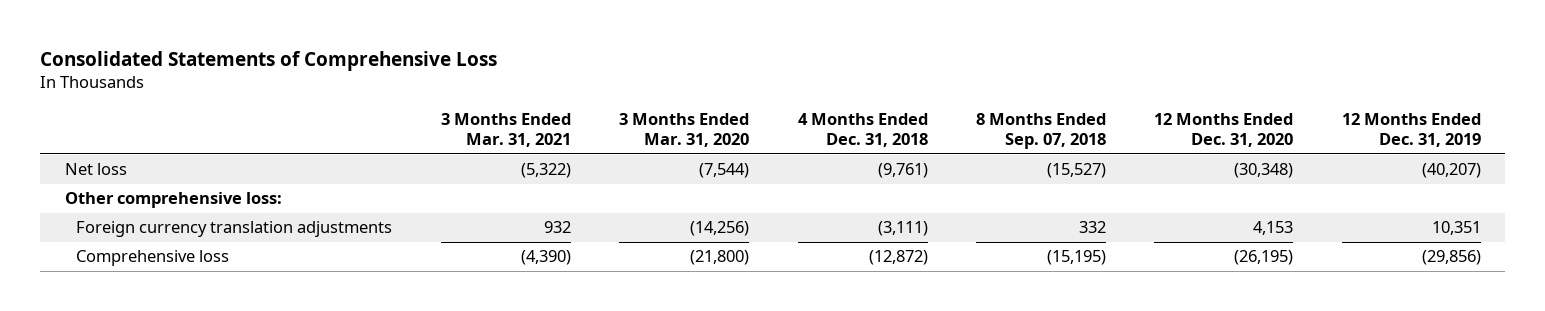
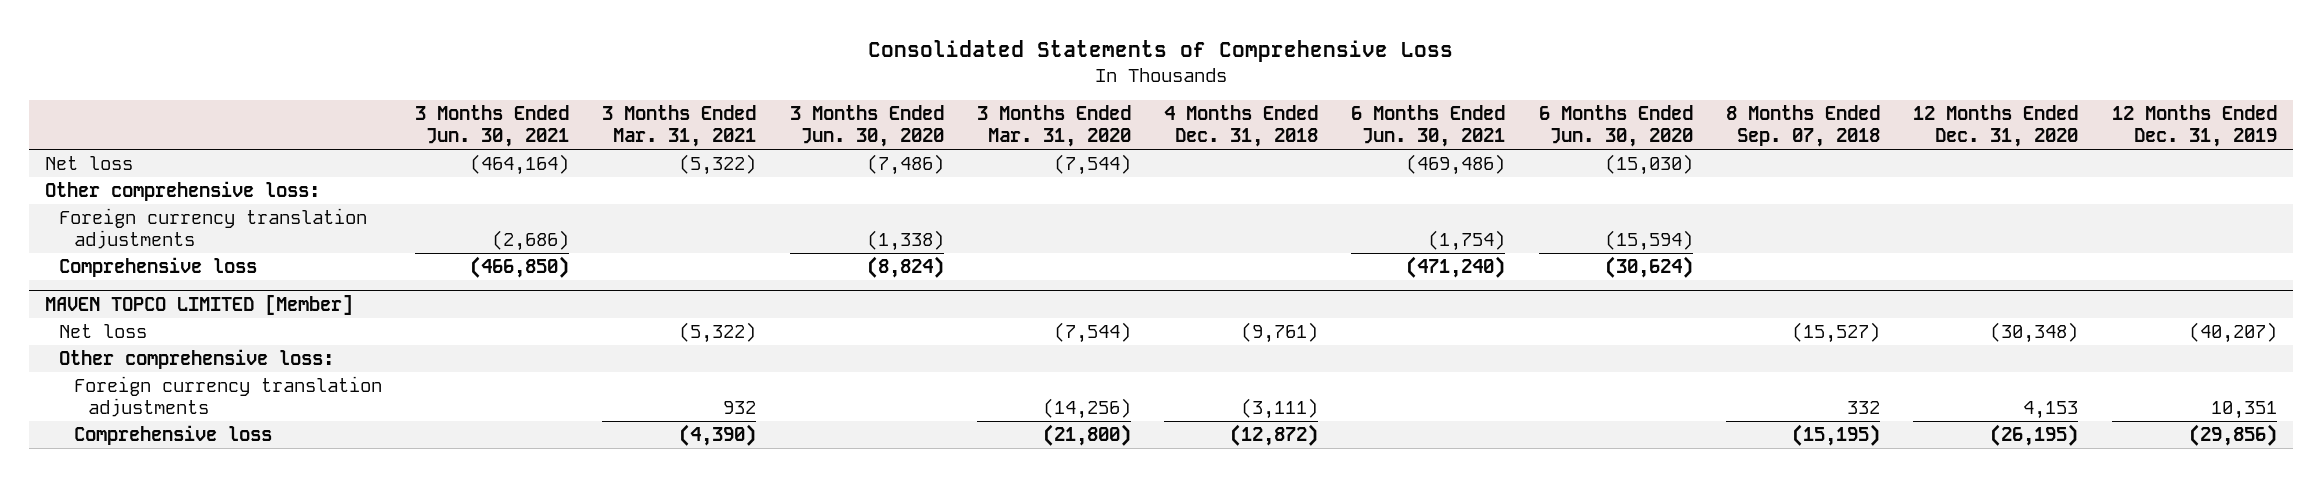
- | 3 Months Ended Mar. 31, 2021 | 3 Months Ended Mar. 31, 2020 | 4 Months Ended Dec. 31, 2018 | 8 Months Ended Sep. 07, 2018 | 12 Months Ended Dec. 31, 2020 | 12 Months Ended Dec. 31, 2019
+ | 3 Months Ended Jun. 30, 2021 | 3 Months Ended Mar. 31, 2021 | 3 Months Ended Jun. 30, 2020 | 3 Months Ended Mar. 31, 2020 | 4 Months Ended Dec. 31, 2018 | 6 Months Ended Jun. 30, 2021 | 6 Months Ended Jun. 30, 2020 | 8 Months Ended Sep. 07, 2018 | 12 Months Ended Dec. 31, 2020 | 12 Months Ended Dec. 31, 2019
+ Net loss | (464,164) | (5,322) | (7,486) | (7,544) | | (469,486) | (15,030) | | |
+ Other comprehensive loss:
+ Foreign currency translation adjustments | (2,686) | | (1,338) | | | (1,754) | (15,594) | | |
+ Comprehensive loss | (466,850) | | (8,824) | | | (471,240) | (30,624) | | |
+ MAVEN TOPCO LIMITED [Member]

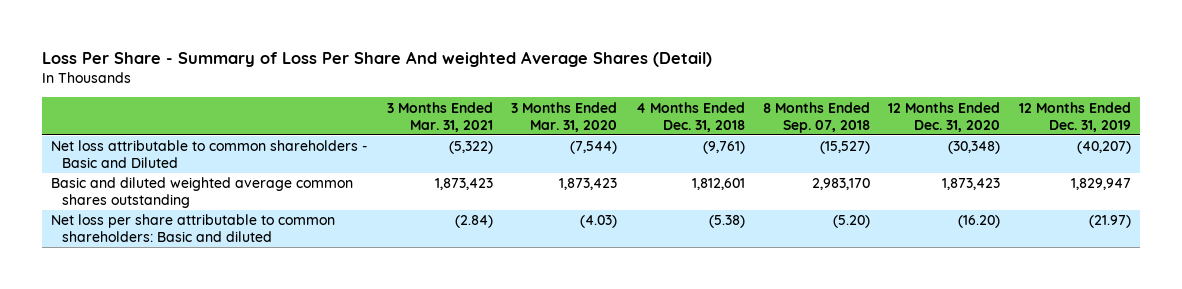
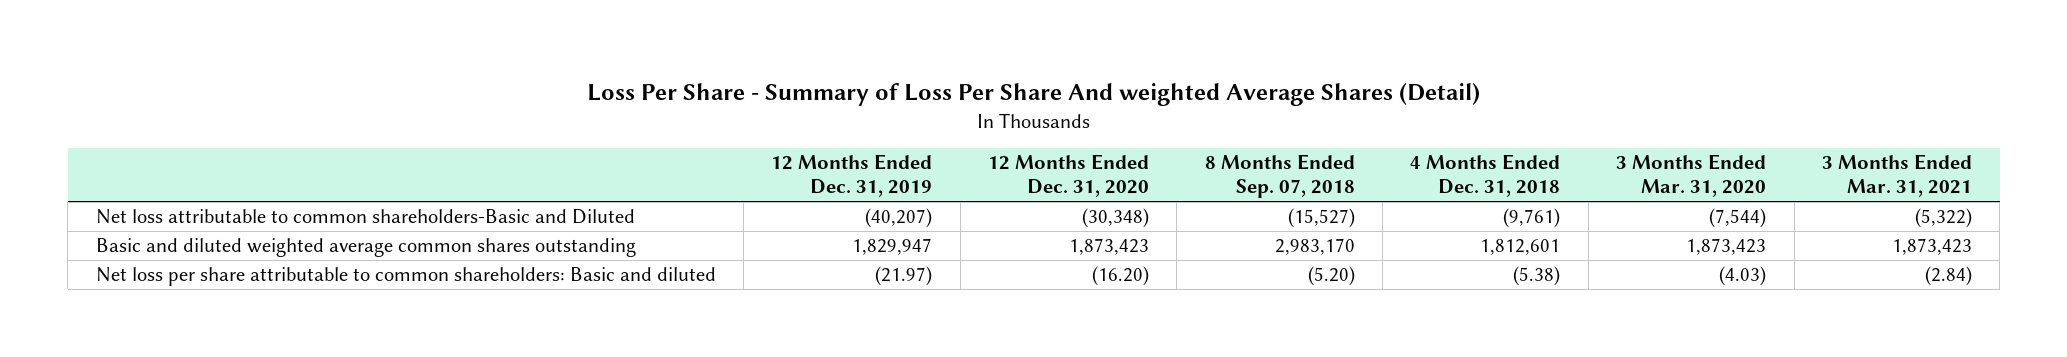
- | 3 Months Ended Mar. 31, 2021 | 3 Months Ended Mar. 31, 2020 | 4 Months Ended Dec. 31, 2018 | 8 Months Ended Sep. 07, 2018 | 12 Months Ended Dec. 31, 2020 | 12 Months Ended Dec. 31, 2019
+ | 12 Months Ended Dec. 31, 2019 | 12 Months Ended Dec. 31, 2020 | 8 Months Ended Sep. 07, 2018 | 4 Months Ended Dec. 31, 2018 | 3 Months Ended Mar. 31, 2020 | 3 Months Ended Mar. 31, 2021
- Net loss attributable to common shareholders - Basic and Diluted | (5,322) | (7,544) | (9,761) | (15,527) | (30,348) | (40,207)
+ Net loss attributable to common shareholders-Basic and Diluted | (40,207) | (30,348) | (15,527) | (9,761) | (7,544) | (5,322)

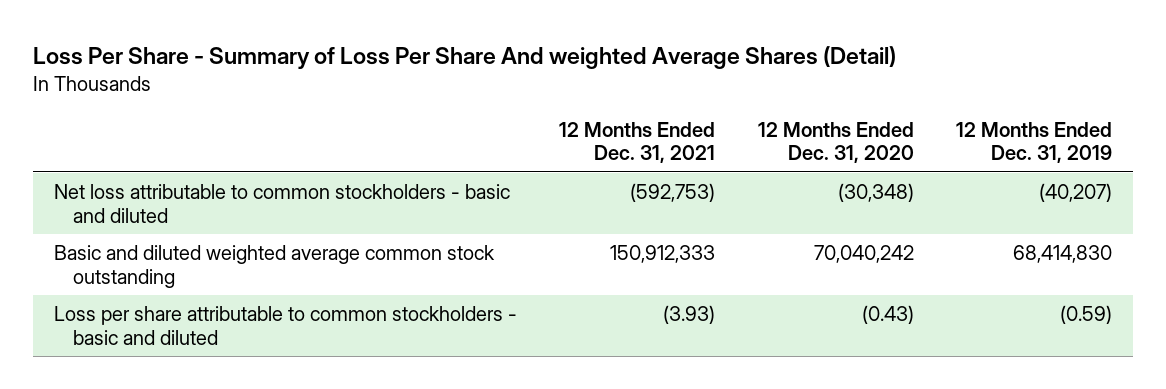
- | 12 Months Ended Dec. 31, 2019 | 12 Months Ended Dec. 31, 2020 | 8 Months Ended Sep. 07, 2018 | 4 Months Ended Dec. 31, 2018 | 3 Months Ended Mar. 31, 2020 | 3 Months Ended Mar. 31, 2021
+ | 12 Months Ended Dec. 31, 2021 | 12 Months Ended Dec. 31, 2020 | 12 Months Ended Dec. 31, 2019
- Net loss attributable to common shareholders-Basic and Diluted | (40,207) | (30,348) | (15,527) | (9,761) | (7,544) | (5,322)
- Basic and diluted weighted average common shares outstanding | 1,829,947 | 1,873,423 | 2,983,170 | 1,812,601 | 1,873,423 | 1,873,423
- Net loss per share attributable to common shareholders: Basic and diluted | (21.97) | (16.20) | (5.20) | (5.38) | (4.03) | (2.84)
+ Net loss attributable to common stockholders - basic and diluted | (592,753) | (30,348) | (40,207)
+ Basic and diluted weighted average common stock outstanding | 150,912,333 | 70,040,242 | 68,414,830
+ Loss per share attributable to common stockholders - basic and diluted | (3.93) | (0.43) | (0.59)

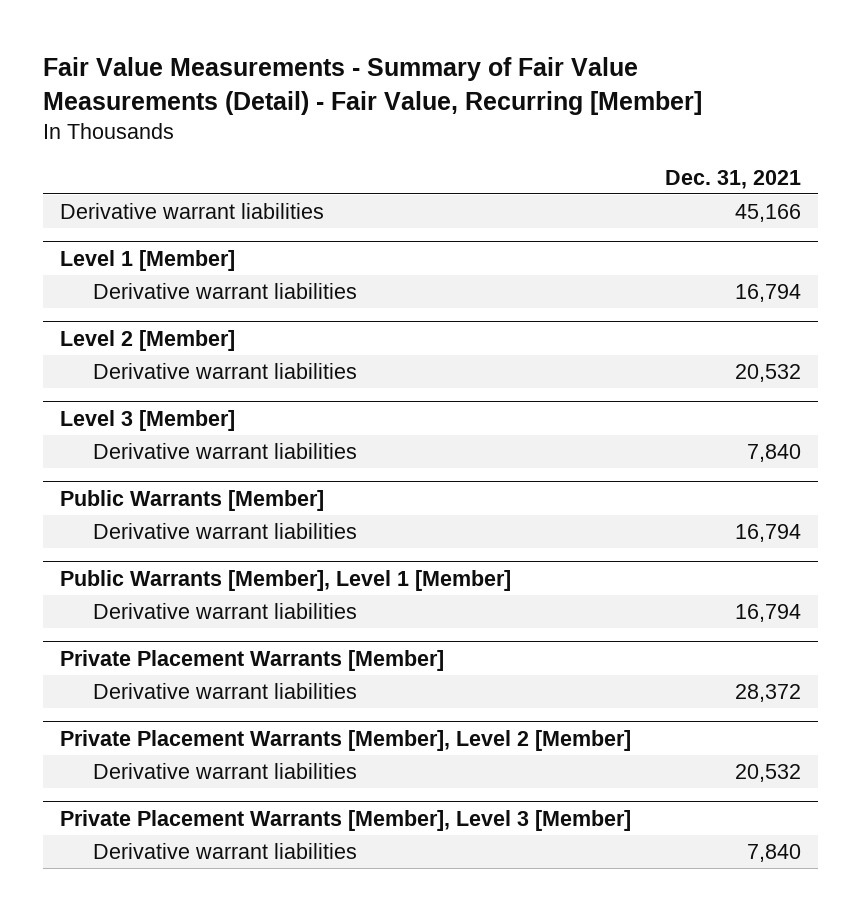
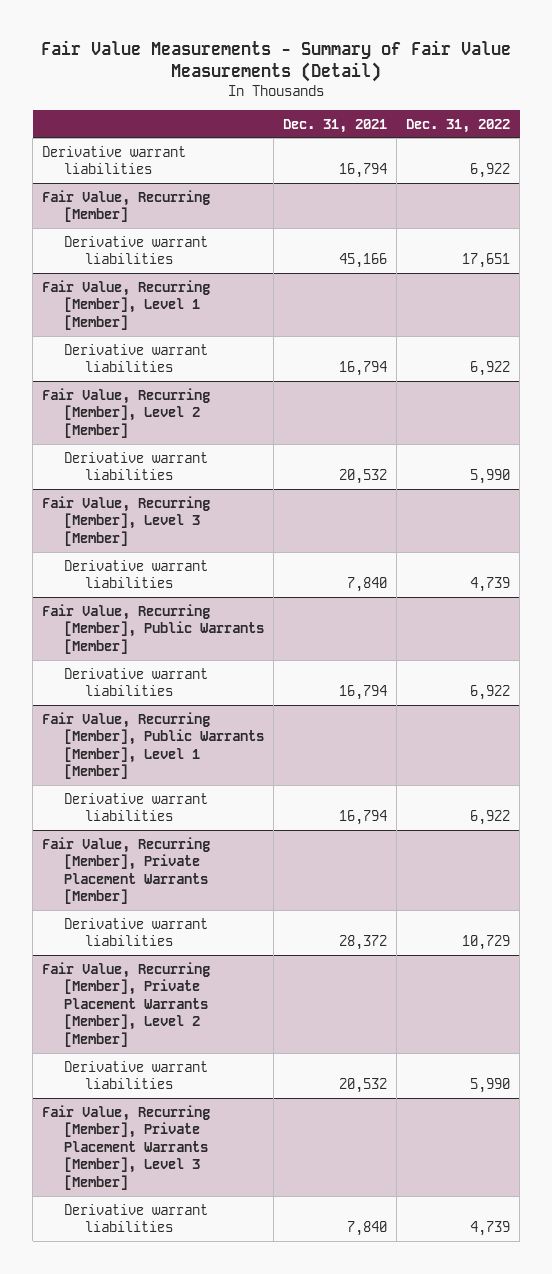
- Fair Value Measurements - Summary of Fair Value Measurements (Detail) - Fair Value, Recurring [Member]
+ Fair Value Measurements - Summary of Fair Value Measurements (Detail)
- | Dec. 31, 2021
+ | Dec. 31, 2021 | Dec. 31, 2022
+ Derivative warrant liabilities | 16,794 | 6,922
+ Fair Value, Recurring [Member]
- Level 1 [Member]
+ Fair Value, Recurring [Member], Level 1 [Member]
- Level 2 [Member]
+ Fair Value, Recurring [Member], Level 2 [Member]
- Level 3 [Member]
+ Fair Value, Recurring [Member], Level 3 [Member]
- Public Warrants [Member]
+ Fair Value, Recurring [Member], Public Warrants [Member]
- Public Warrants [Member], Level 1 [Member]
+ Fair Value, Recurring [Member], Public Warrants [Member], Level 1 [Member]
- Private Placement Warrants [Member]
+ Fair Value, Recurring [Member], Private Placement Warrants [Member]
- Private Placement Warrants [Member], Level 2 [Member]
+ Fair Value, Recurring [Member], Private Placement Warrants [Member], Level 2 [Member]
- Private Placement Warrants [Member], Level 3 [Member]
+ Fair Value, Recurring [Member], Private Placement Warrants [Member], Level 3 [Member]

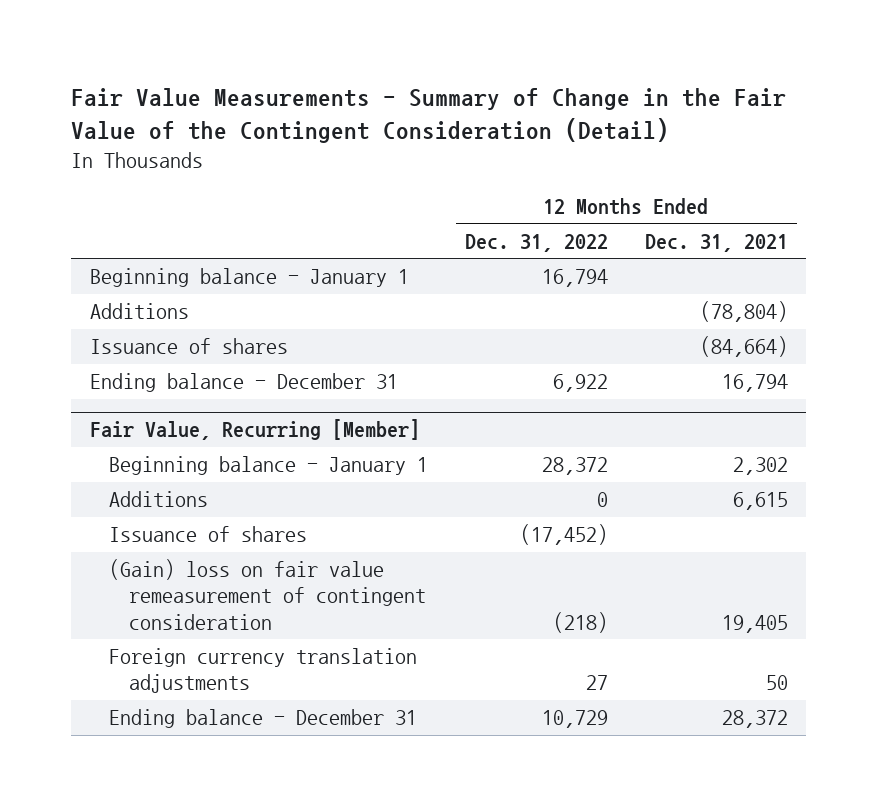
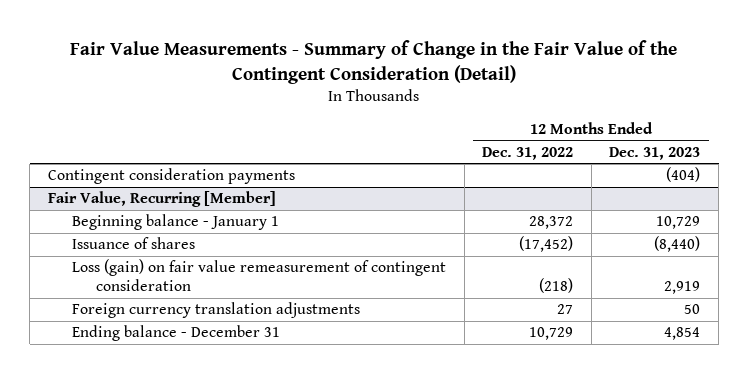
- | 12 Months Ended Dec. 31, 2022 | 12 Months Ended Dec. 31, 2021
+ | 12 Months Ended Dec. 31, 2022 | 12 Months Ended Dec. 31, 2023
- Beginning balance - January 1 | 16,794 |
- Additions | | (78,804)
- Issuance of shares | | (84,664)
- Ending balance - December 31 | 6,922 | 16,794
+ Contingent consideration payments | | (404)
@ Fair Value, Recurring [Member]
- Additions | 0 | 6,615
- (Gain) loss on fair value remeasurement of contingent consideration | (218) | 19,405
+ Loss (gain) on fair value remeasurement of contingent consideration | (218) | 2,919

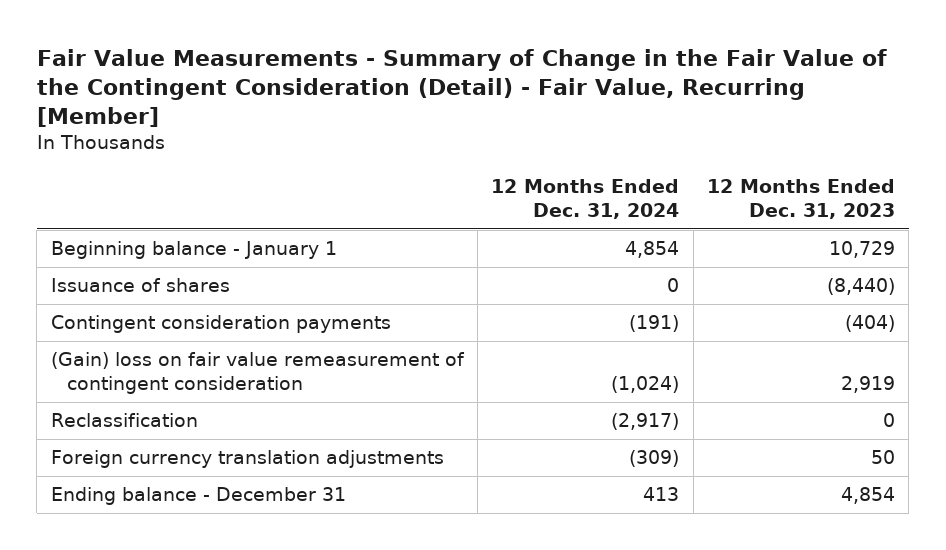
- Fair Value Measurements - Summary of Change in the Fair Value of the Contingent Consideration (Detail)
+ Fair Value Measurements - Summary of Change in the Fair Value of the Contingent Consideration (Detail) - Fair Value, Recurring [Member]
- | 12 Months Ended Dec. 31, 2022 | 12 Months Ended Dec. 31, 2023
+ | 12 Months Ended Dec. 31, 2024 | 12 Months Ended Dec. 31, 2023
- Fair Value, Recurring [Member]
- Loss (gain) on fair value remeasurement of contingent consideration | (218) | 2,919
moved down: Contingent consideration payments | (191) | (404)
+ (Gain) loss on fair value remeasurement of contingent consideration | (1,024) | 2,919
+ Reclassification | (2,917) | 0

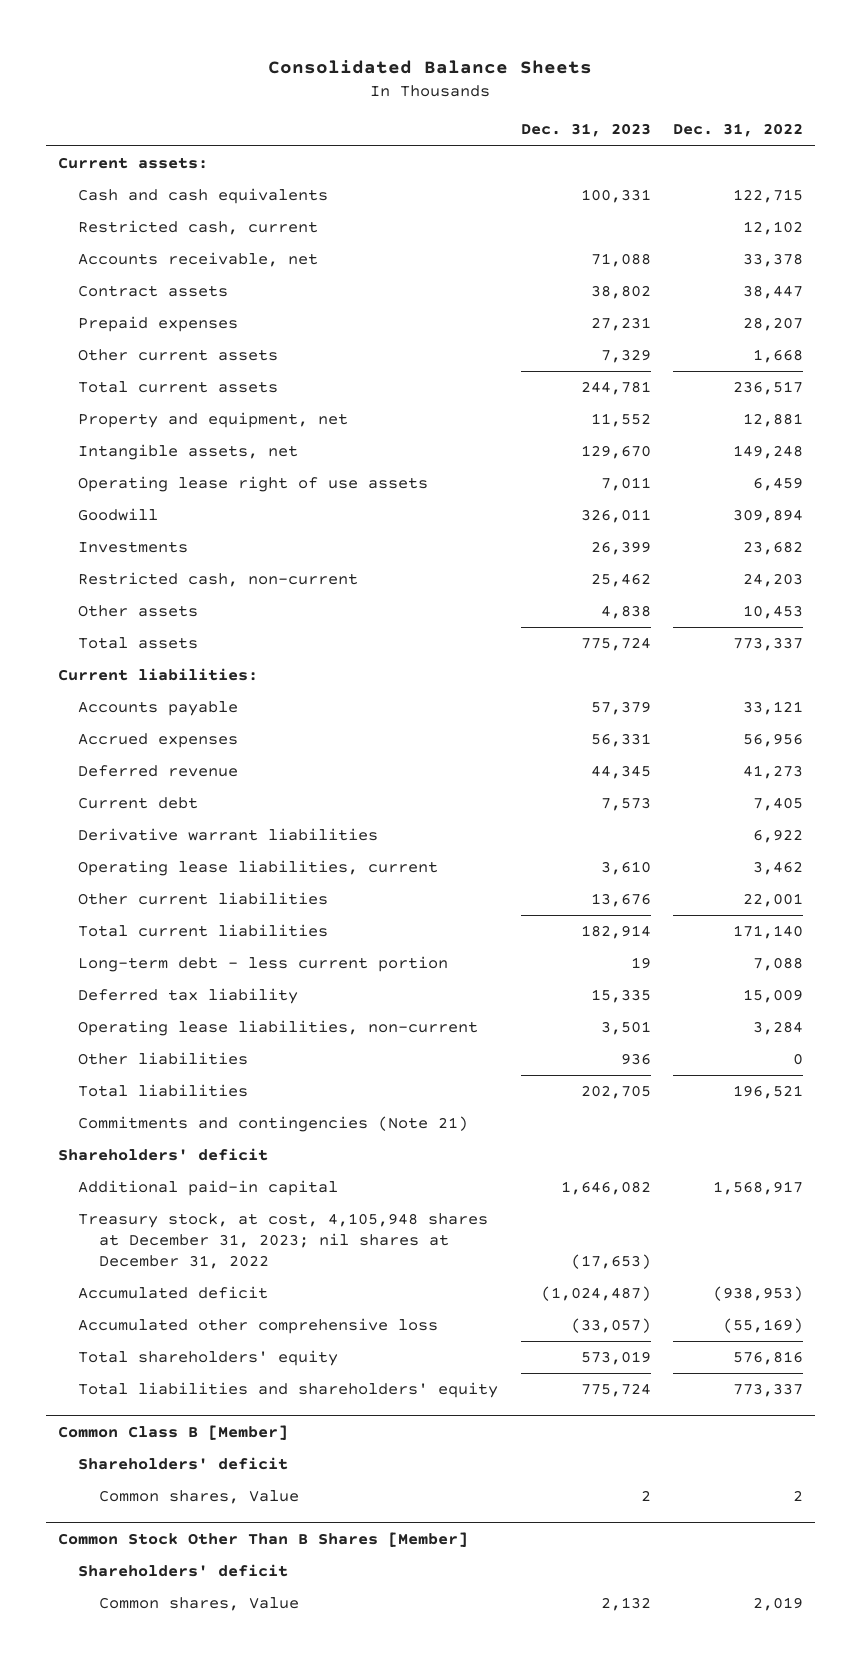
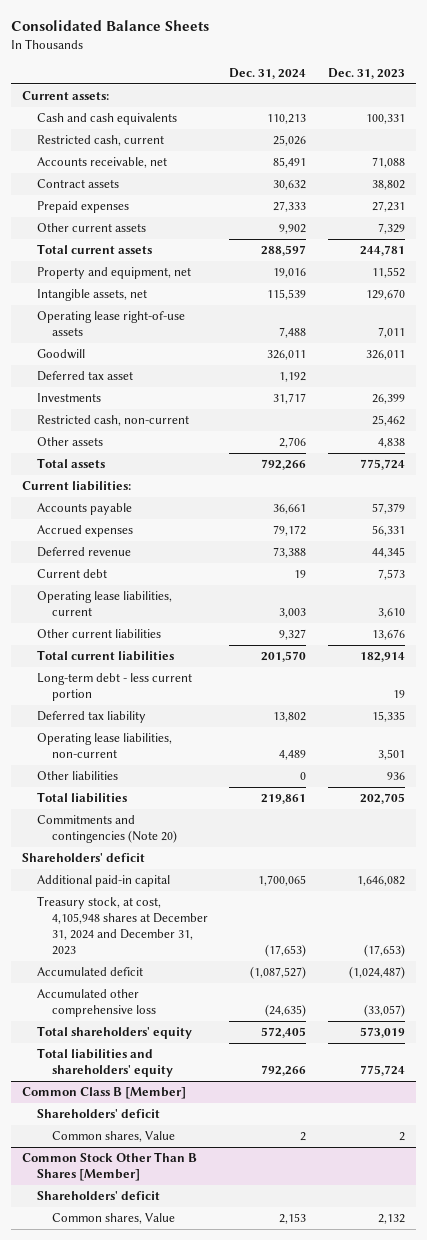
- | Dec. 31, 2023 | Dec. 31, 2022
+ | Dec. 31, 2024 | Dec. 31, 2023
- Operating lease right of use assets | 7,011 | 6,459
+ Operating lease right-of-use assets | 7,488 | 7,011
+ Deferred tax asset | 1,192 |
- Derivative warrant liabilities | | 6,922
- Commitments and contingencies (Note 21)
+ Commitments and contingencies (Note 20)
- Treasury stock, at cost, 4,105,948 shares at December 31, 2023; nil shares at December 31, 2022 | (17,653) |
+ Treasury stock, at cost, 4,105,948 shares at December 31, 2024 and December 31, 2023 | (17,653) | (17,653)

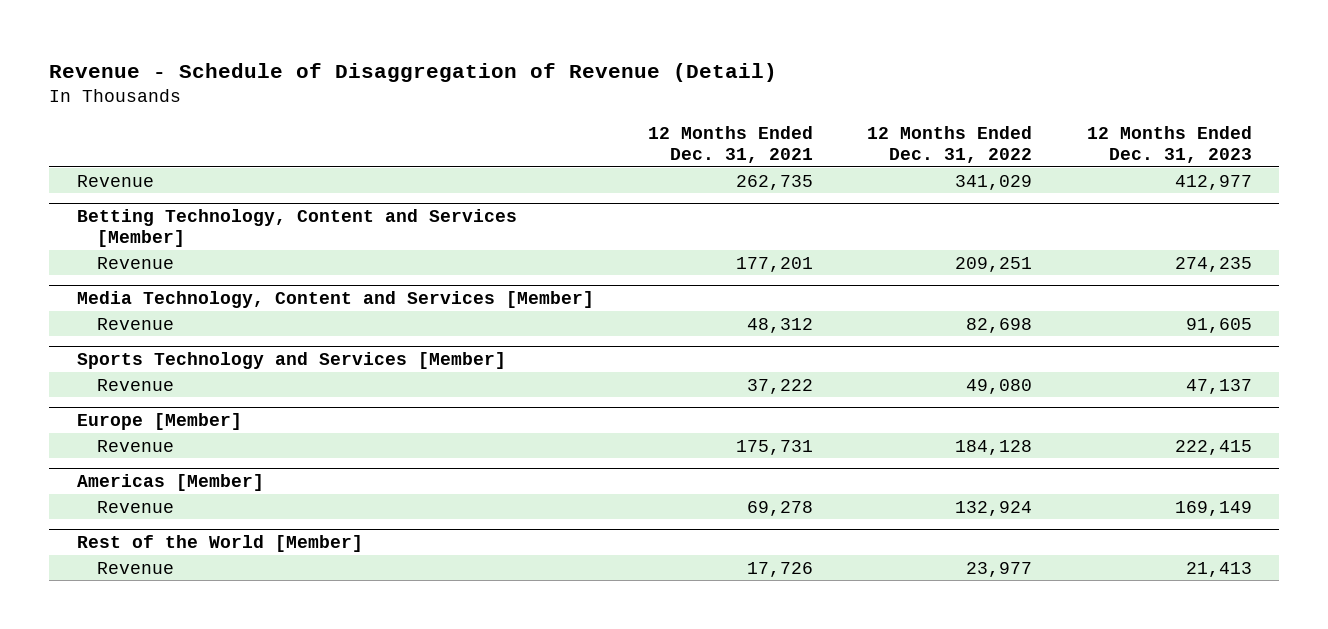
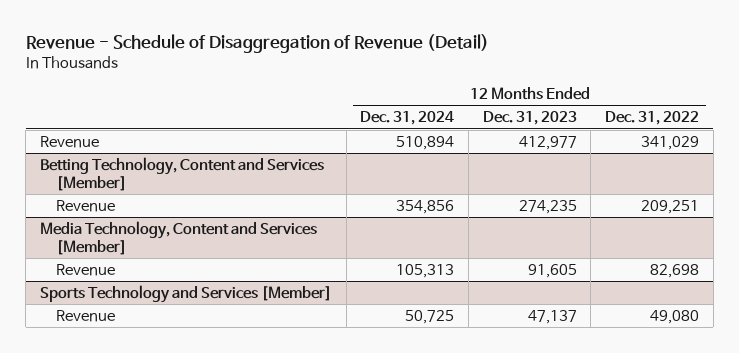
- | 12 Months Ended Dec. 31, 2021 | 12 Months Ended Dec. 31, 2022 | 12 Months Ended Dec. 31, 2023
+ | 12 Months Ended Dec. 31, 2024 | 12 Months Ended Dec. 31, 2023 | 12 Months Ended Dec. 31, 2022
- Europe [Member]
- Revenue | 175,731 | 184,128 | 222,415
- Americas [Member]
- Revenue | 69,278 | 132,924 | 169,149
- Rest of the World [Member]
- Revenue | 17,726 | 23,977 | 21,413

